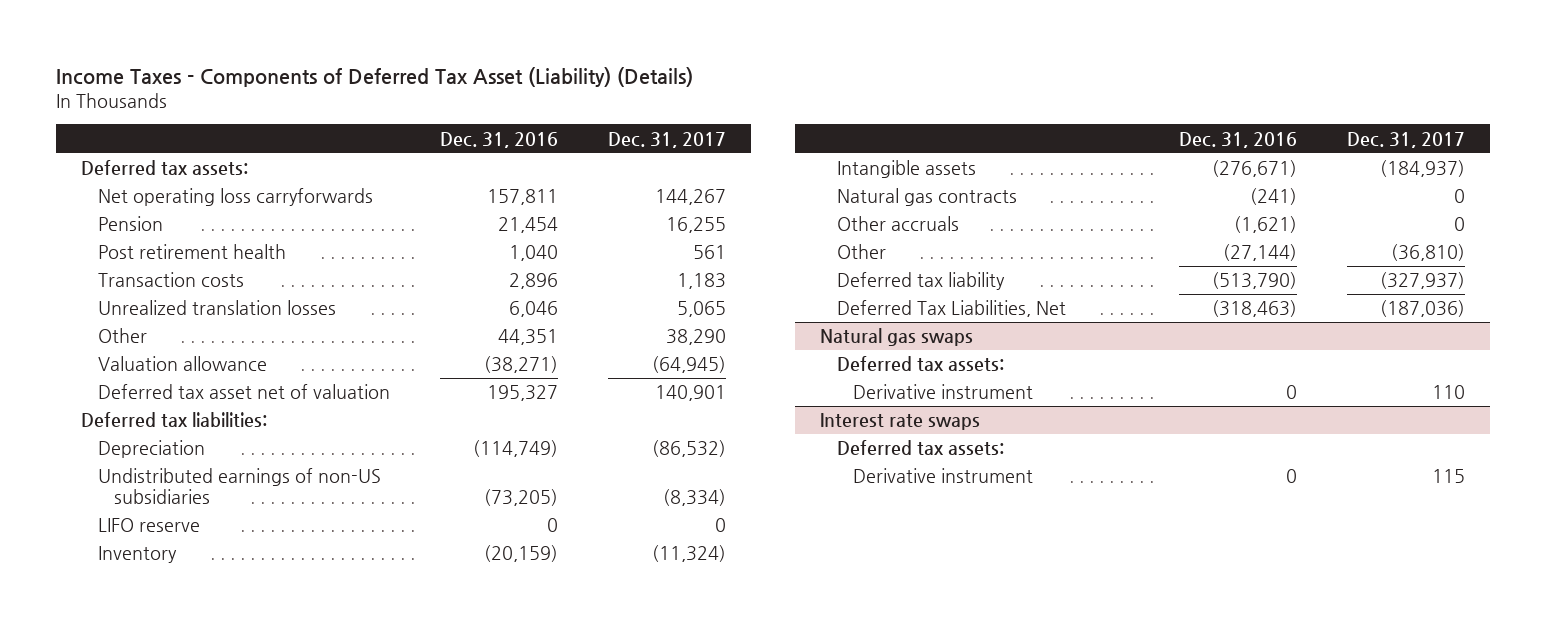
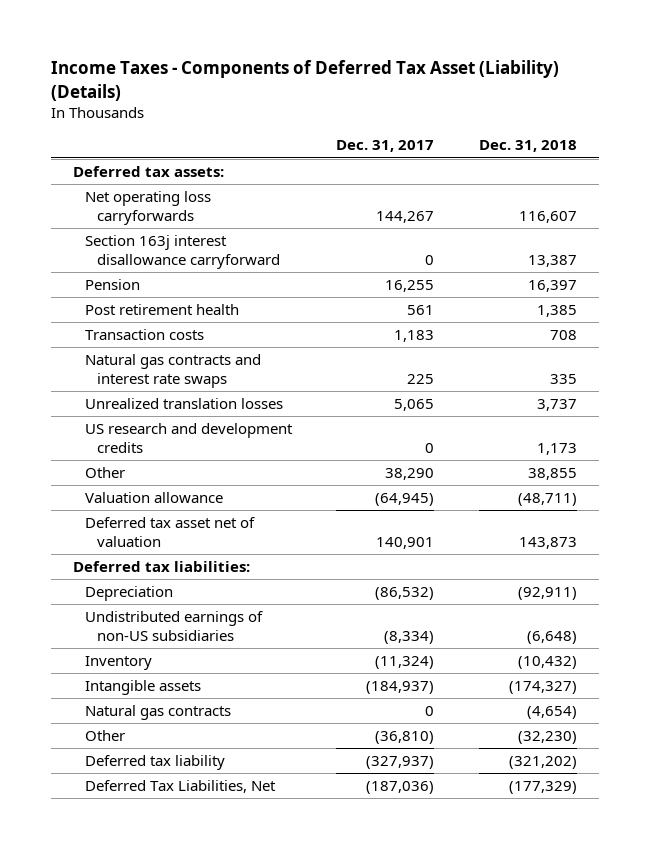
- | Dec. 31, 2016 | Dec. 31, 2017
+ | Dec. 31, 2017 | Dec. 31, 2018
+ Section 163j interest disallowance carryforward | 0 | 13,387
+ Natural gas contracts and interest rate swaps | 225 | 335
+ US research and development credits | 0 | 1,173
- LIFO reserve | 0 | 0
- Other accruals | (1,621) | 0
- Natural gas swaps
- Deferred tax assets:
- Derivative instrument | 0 | 110
- Interest rate swaps
- Deferred tax assets:
- Derivative instrument | 0 | 115

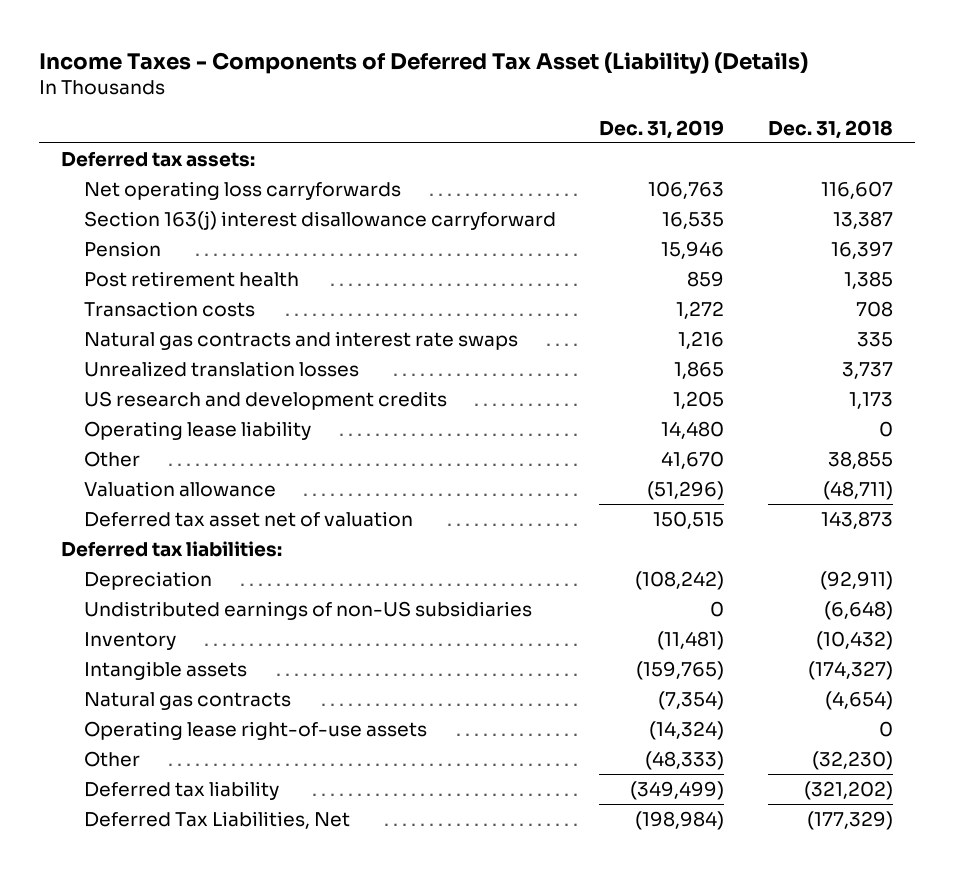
- | Dec. 31, 2017 | Dec. 31, 2018
+ | Dec. 31, 2019 | Dec. 31, 2018
- Section 163j interest disallowance carryforward | 0 | 13,387
+ Section 163(j) interest disallowance carryforward | 16,535 | 13,387
+ Operating lease liability | 14,480 | 0
+ Operating lease right-of-use assets | (14,324) | 0

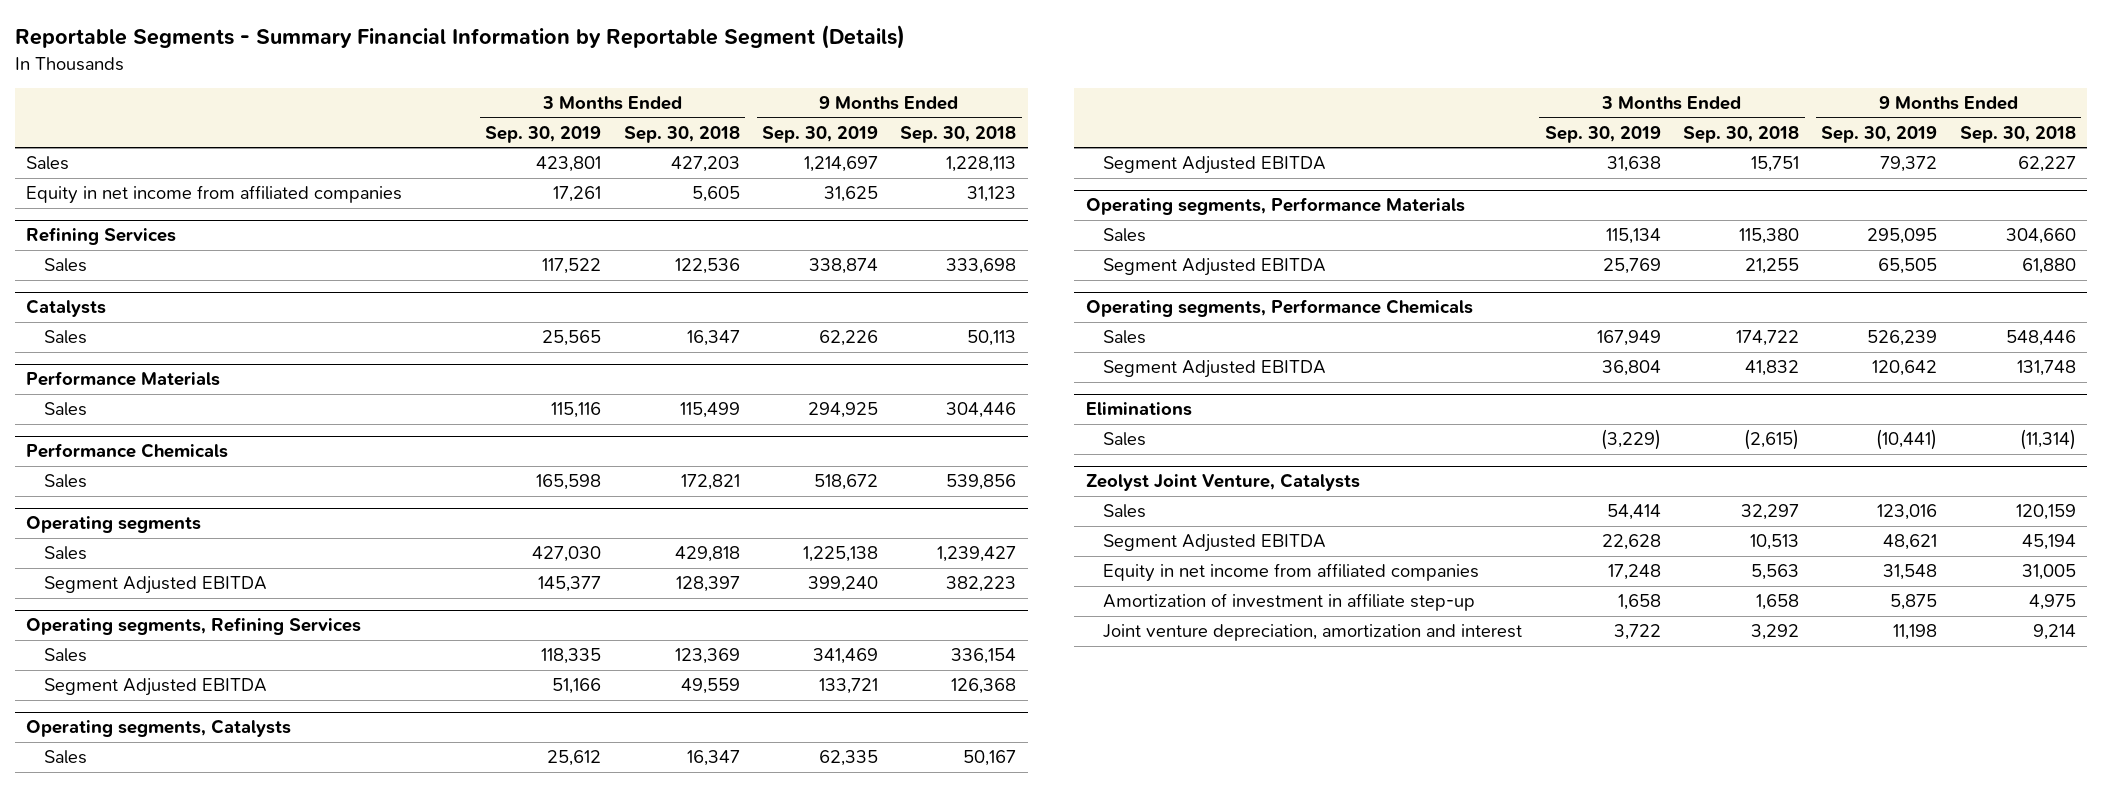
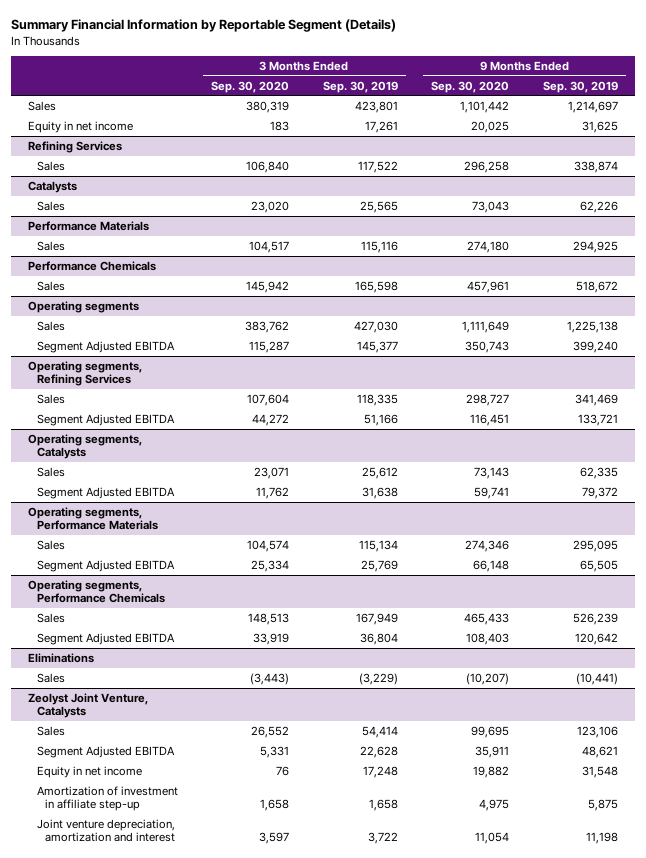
- Reportable Segments - Summary Financial Information by Reportable Segment (Details)
+ Summary Financial Information by Reportable Segment (Details)
- | 3 Months Ended Sep. 30, 2019 | 3 Months Ended Sep. 30, 2018 | 9 Months Ended Sep. 30, 2019 | 9 Months Ended Sep. 30, 2018
+ | 3 Months Ended Sep. 30, 2020 | 3 Months Ended Sep. 30, 2019 | 9 Months Ended Sep. 30, 2020 | 9 Months Ended Sep. 30, 2019
- Equity in net income from affiliated companies | 17,261 | 5,605 | 31,625 | 31,123
+ Equity in net income | 183 | 17,261 | 20,025 | 31,625
@ Zeolyst Joint Venture, Catalysts
- Sales | 54,414 | 32,297 | 123,016 | 120,159
+ Sales | 26,552 | 54,414 | 99,695 | 123,106
- Equity in net income from affiliated companies | 17,248 | 5,563 | 31,548 | 31,005
+ Equity in net income | 76 | 17,248 | 19,882 | 31,548

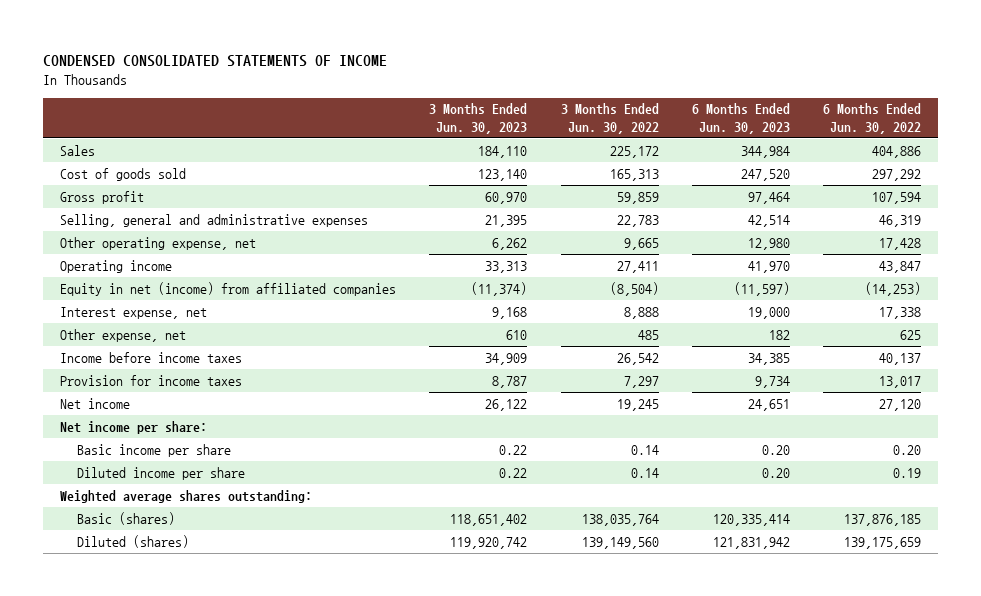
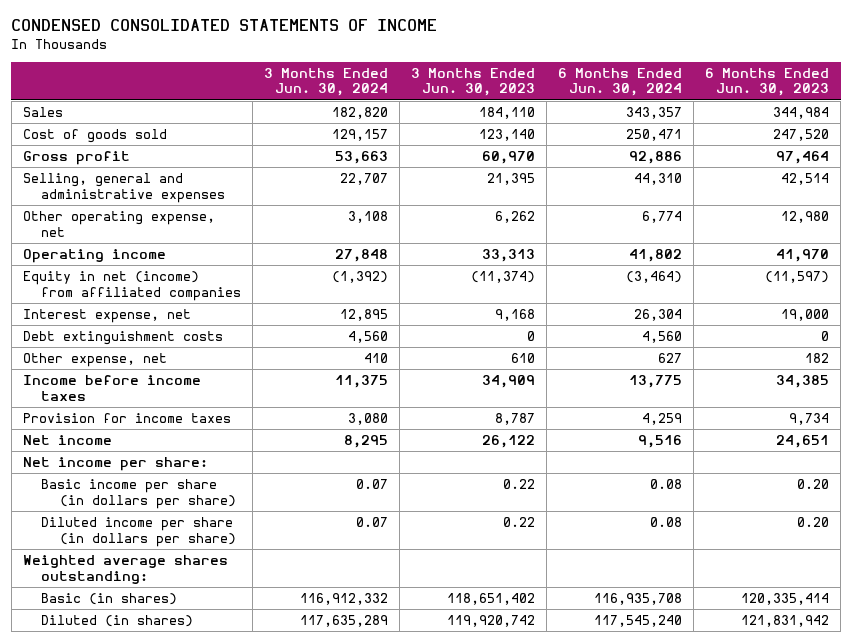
- | 3 Months Ended Jun. 30, 2023 | 3 Months Ended Jun. 30, 2022 | 6 Months Ended Jun. 30, 2023 | 6 Months Ended Jun. 30, 2022
+ | 3 Months Ended Jun. 30, 2024 | 3 Months Ended Jun. 30, 2023 | 6 Months Ended Jun. 30, 2024 | 6 Months Ended Jun. 30, 2023
+ Debt extinguishment costs | 4,560 | 0 | 4,560 | 0
- Basic income per share | 0.22 | 0.14 | 0.20 | 0.20
- Diluted income per share | 0.22 | 0.14 | 0.20 | 0.19
+ Basic income per share (in dollars per share) | 0.07 | 0.22 | 0.08 | 0.20
+ Diluted income per share (in dollars per share) | 0.07 | 0.22 | 0.08 | 0.20
- Basic (shares) | 118,651,402 | 138,035,764 | 120,335,414 | 137,876,185
- Diluted (shares) | 119,920,742 | 139,149,560 | 121,831,942 | 139,175,659
+ Basic (in shares) | 116,912,332 | 118,651,402 | 116,935,708 | 120,335,414
+ Diluted (in shares) | 117,635,289 | 119,920,742 | 117,545,240 | 121,831,942

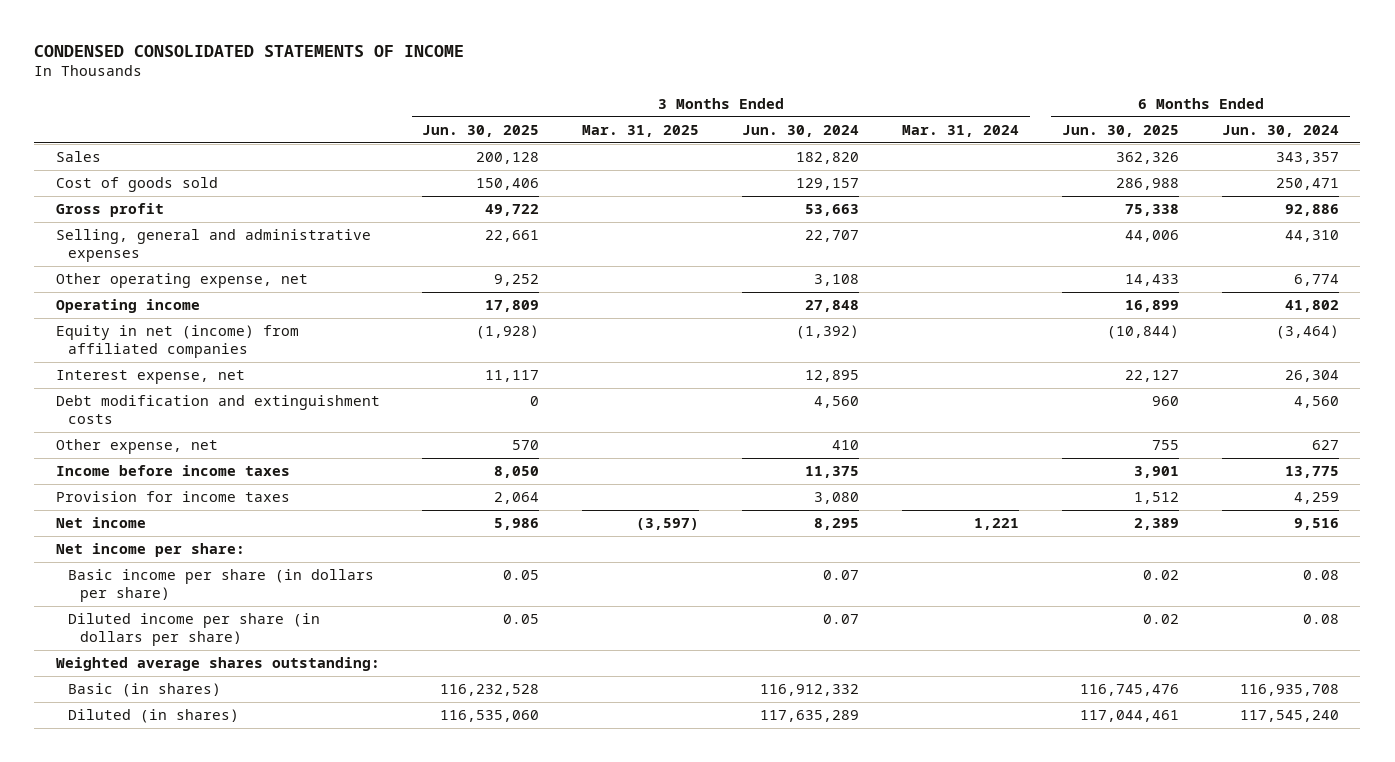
- | 3 Months Ended Jun. 30, 2024 | 3 Months Ended Jun. 30, 2023 | 6 Months Ended Jun. 30, 2024 | 6 Months Ended Jun. 30, 2023
+ | 3 Months Ended Jun. 30, 2025 | 3 Months Ended Mar. 31, 2025 | 3 Months Ended Jun. 30, 2024 | 3 Months Ended Mar. 31, 2024 | 6 Months Ended Jun. 30, 2025 | 6 Months Ended Jun. 30, 2024
- Debt extinguishment costs | 4,560 | 0 | 4,560 | 0
+ Debt modification and extinguishment costs | 0 | | 4,560 | | 960 | 4,560

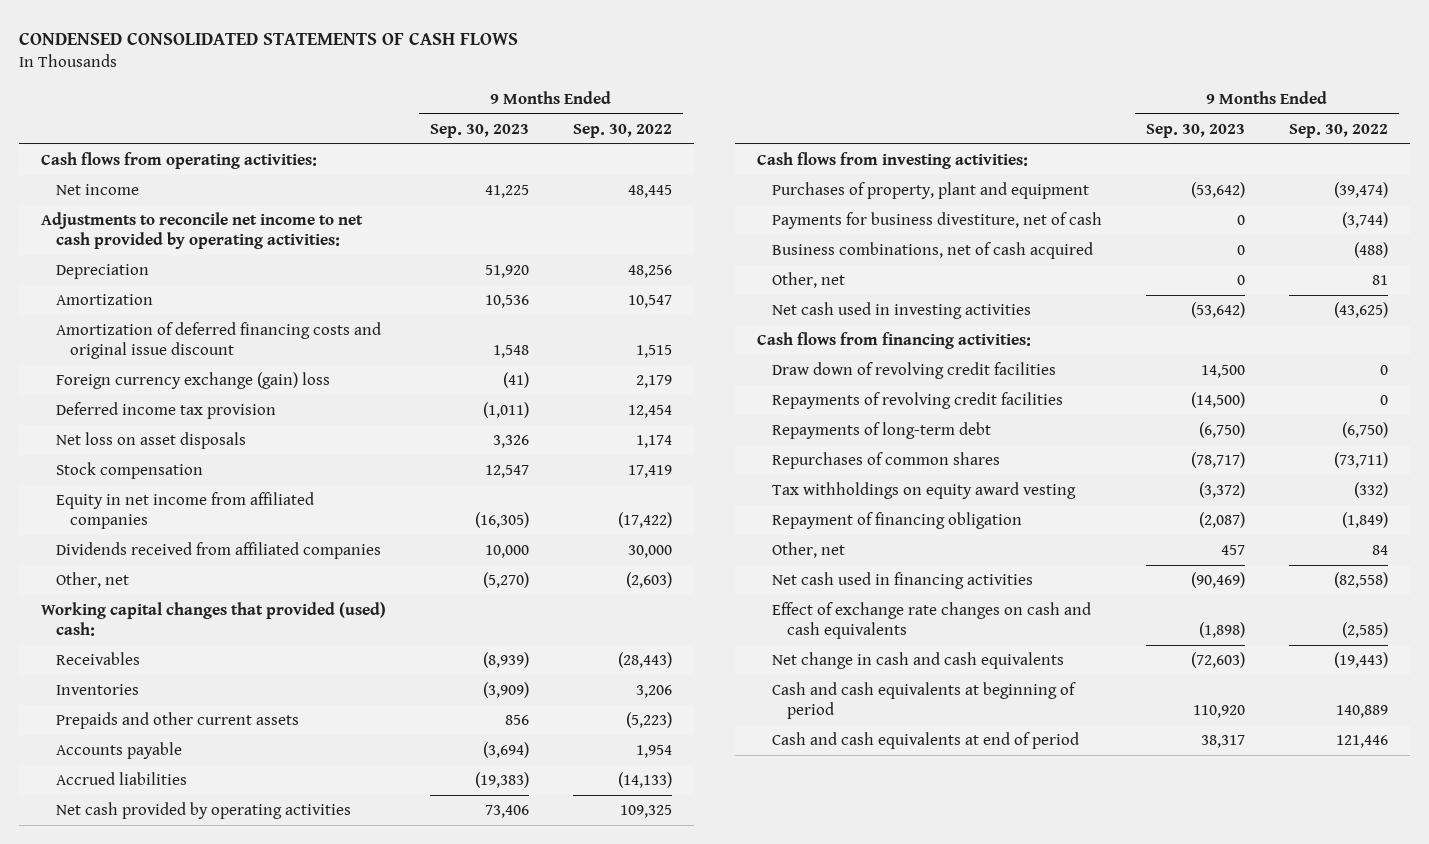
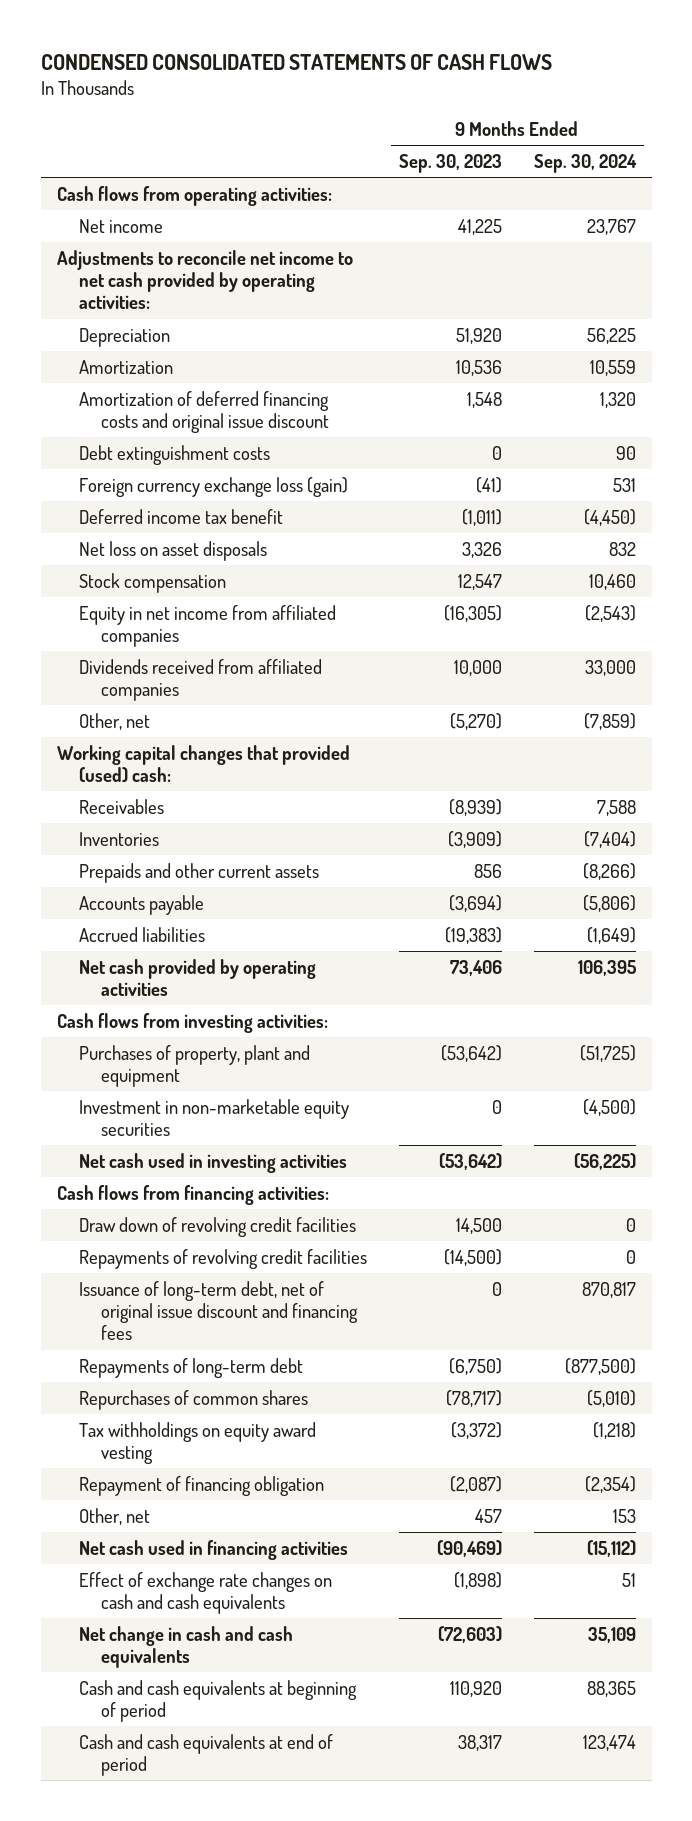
- | 9 Months Ended Sep. 30, 2023 | 9 Months Ended Sep. 30, 2022
+ | 9 Months Ended Sep. 30, 2023 | 9 Months Ended Sep. 30, 2024
- Foreign currency exchange (gain) loss | (41) | 2,179
- Deferred income tax provision | (1,011) | 12,454
+ Debt extinguishment costs | 0 | 90
+ Foreign currency exchange loss (gain) | (41) | 531
+ Deferred income tax benefit | (1,011) | (4,450)
- Payments for business divestiture, net of cash | 0 | (3,744)
- Business combinations, net of cash acquired | 0 | (488)
- Other, net | 0 | 81
+ Investment in non-marketable equity securities | 0 | (4,500)
+ Issuance of long-term debt, net of original issue discount and financing fees | 0 | 870,817

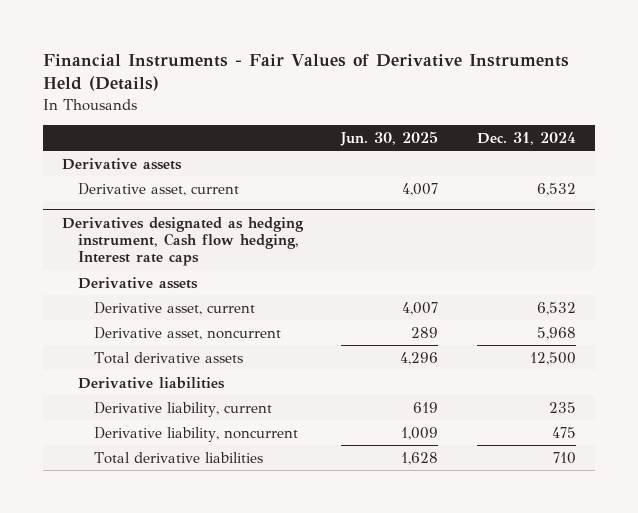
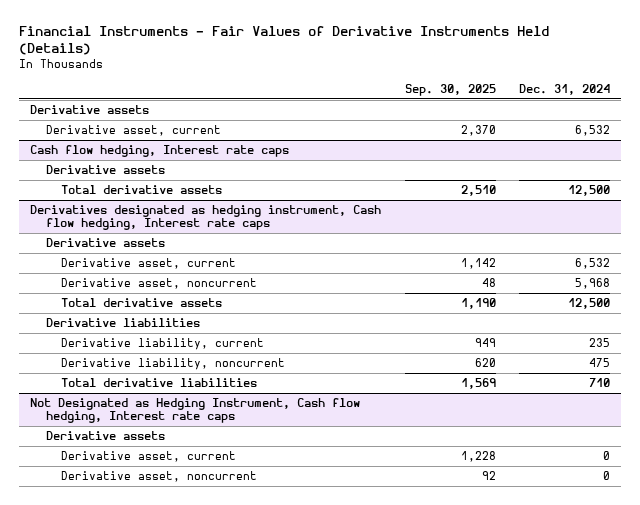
- | Jun. 30, 2025 | Dec. 31, 2024
+ | Sep. 30, 2025 | Dec. 31, 2024
+ Cash flow hedging, Interest rate caps
+ Derivative assets
+ Total derivative assets | 2,510 | 12,500
+ Not Designated as Hedging Instrument, Cash flow hedging, Interest rate caps
+ Derivative assets
+ Derivative asset, current | 1,228 | 0
+ Derivative asset, noncurrent | 92 | 0

